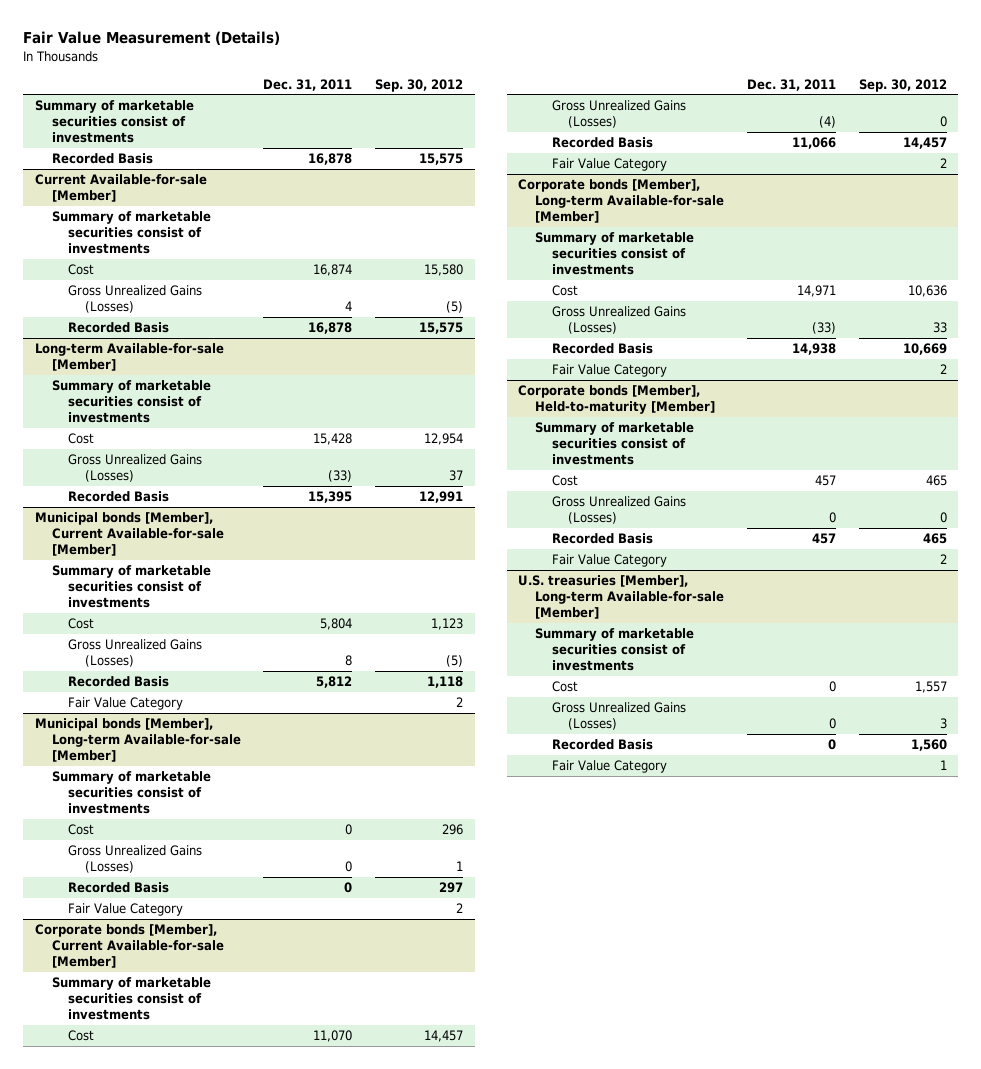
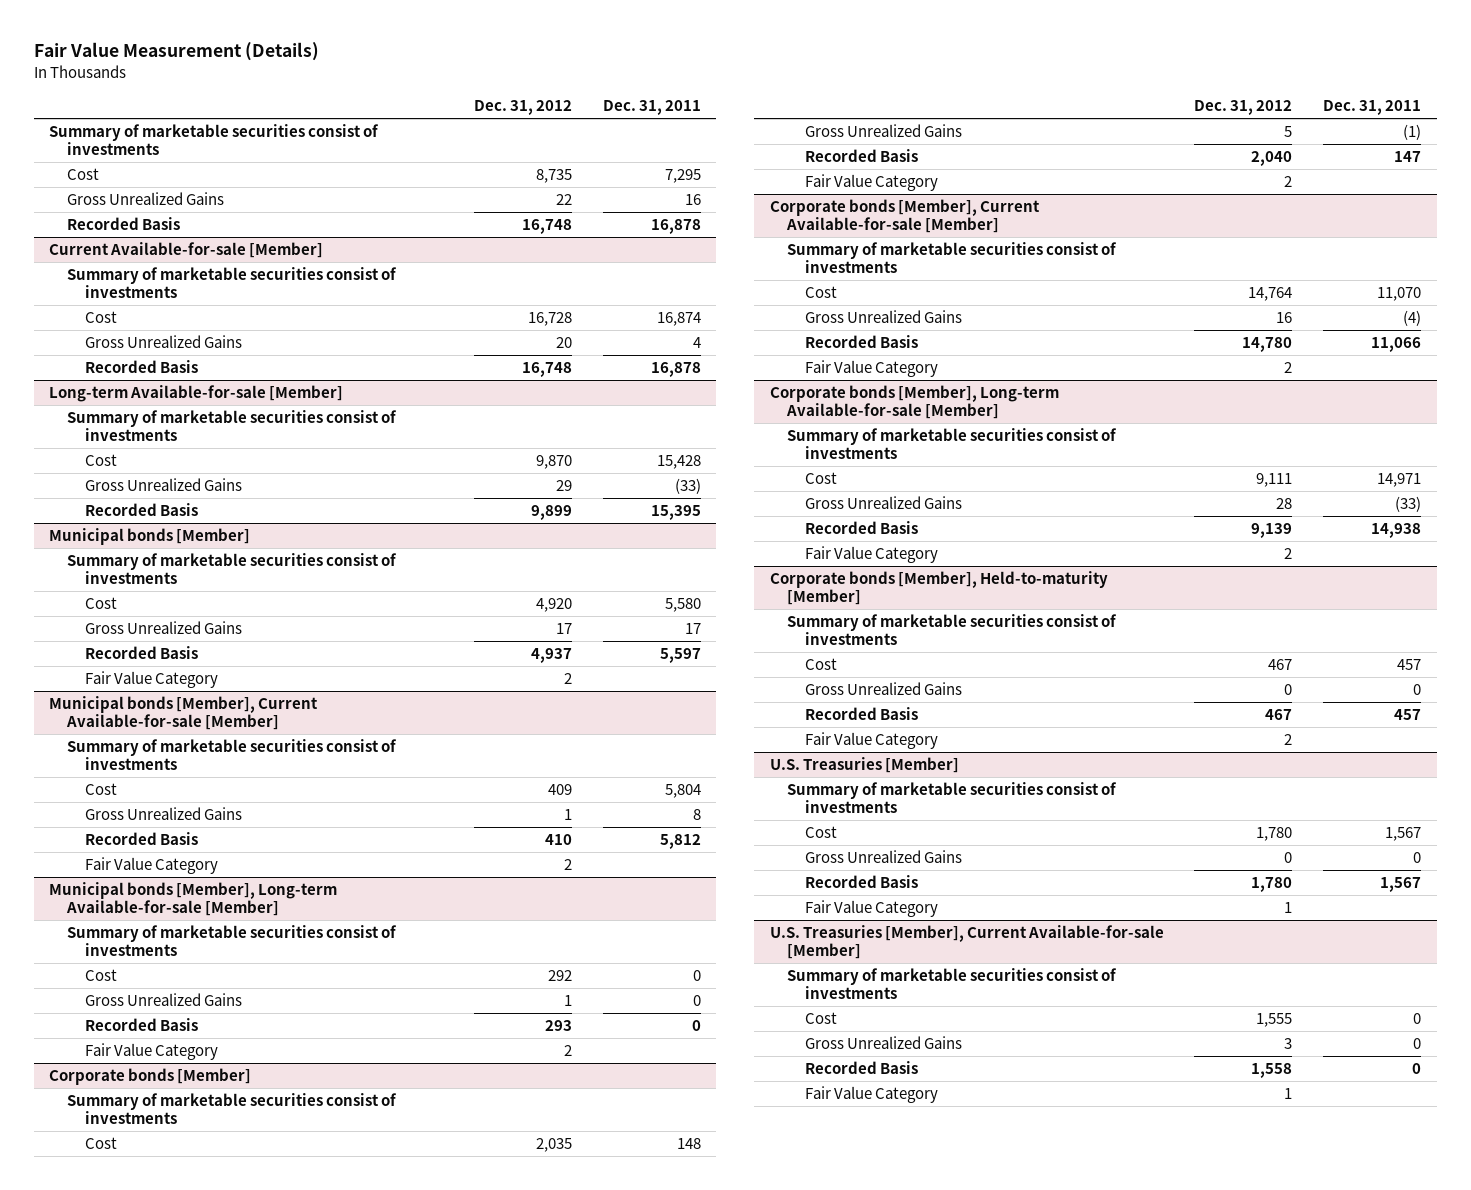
- | Dec. 31, 2011 | Sep. 30, 2012
+ | Dec. 31, 2012 | Dec. 31, 2011
+ Cost | 8,735 | 7,295
+ Gross Unrealized Gains | 22 | 16
@ Current Available-for-sale [Member]
- Gross Unrealized Gains (Losses) | 4 | (5)
+ Gross Unrealized Gains | 20 | 4
@ Long-term Available-for-sale [Member]
- Gross Unrealized Gains (Losses) | (33) | 37
+ Gross Unrealized Gains | 29 | (33)
+ Municipal bonds [Member]
+ Summary of marketable securities consist of investments
+ Cost | 4,920 | 5,580
+ Gross Unrealized Gains | 17 | 17
+ Recorded Basis | 4,937 | 5,597
+ Fair Value Category | 2 |
@ Municipal bonds [Member], Current Available-for-sale [Member]
- Gross Unrealized Gains (Losses) | 8 | (5)
+ Gross Unrealized Gains | 1 | 8
@ Municipal bonds [Member], Long-term Available-for-sale [Member]
- Gross Unrealized Gains (Losses) | 0 | 1
+ Gross Unrealized Gains | 1 | 0
+ Corporate bonds [Member]
+ Summary of marketable securities consist of investments
+ Cost | 2,035 | 148
+ Gross Unrealized Gains | 5 | (1)
+ Recorded Basis | 2,040 | 147
+ Fair Value Category | 2 |
@ Corporate bonds [Member], Current Available-for-sale [Member]
- Gross Unrealized Gains (Losses) | (4) | 0
+ Gross Unrealized Gains | 16 | (4)
@ Corporate bonds [Member], Long-term Available-for-sale [Member]
- Gross Unrealized Gains (Losses) | (33) | 33
+ Gross Unrealized Gains | 28 | (33)
@ Corporate bonds [Member], Held-to-maturity [Member]
- Gross Unrealized Gains (Losses) | 0 | 0
+ Gross Unrealized Gains | 0 | 0
- U.S. treasuries [Member], Long-term Available-for-sale [Member]
+ U.S. Treasuries [Member]
+ Cost | 1,780 | 1,567
+ Gross Unrealized Gains | 0 | 0
+ Recorded Basis | 1,780 | 1,567
+ Fair Value Category | 1 |
+ U.S. Treasuries [Member], Current Available-for-sale [Member]
+ Summary of marketable securities consist of investments
- Gross Unrealized Gains (Losses) | 0 | 3
+ Gross Unrealized Gains | 3 | 0

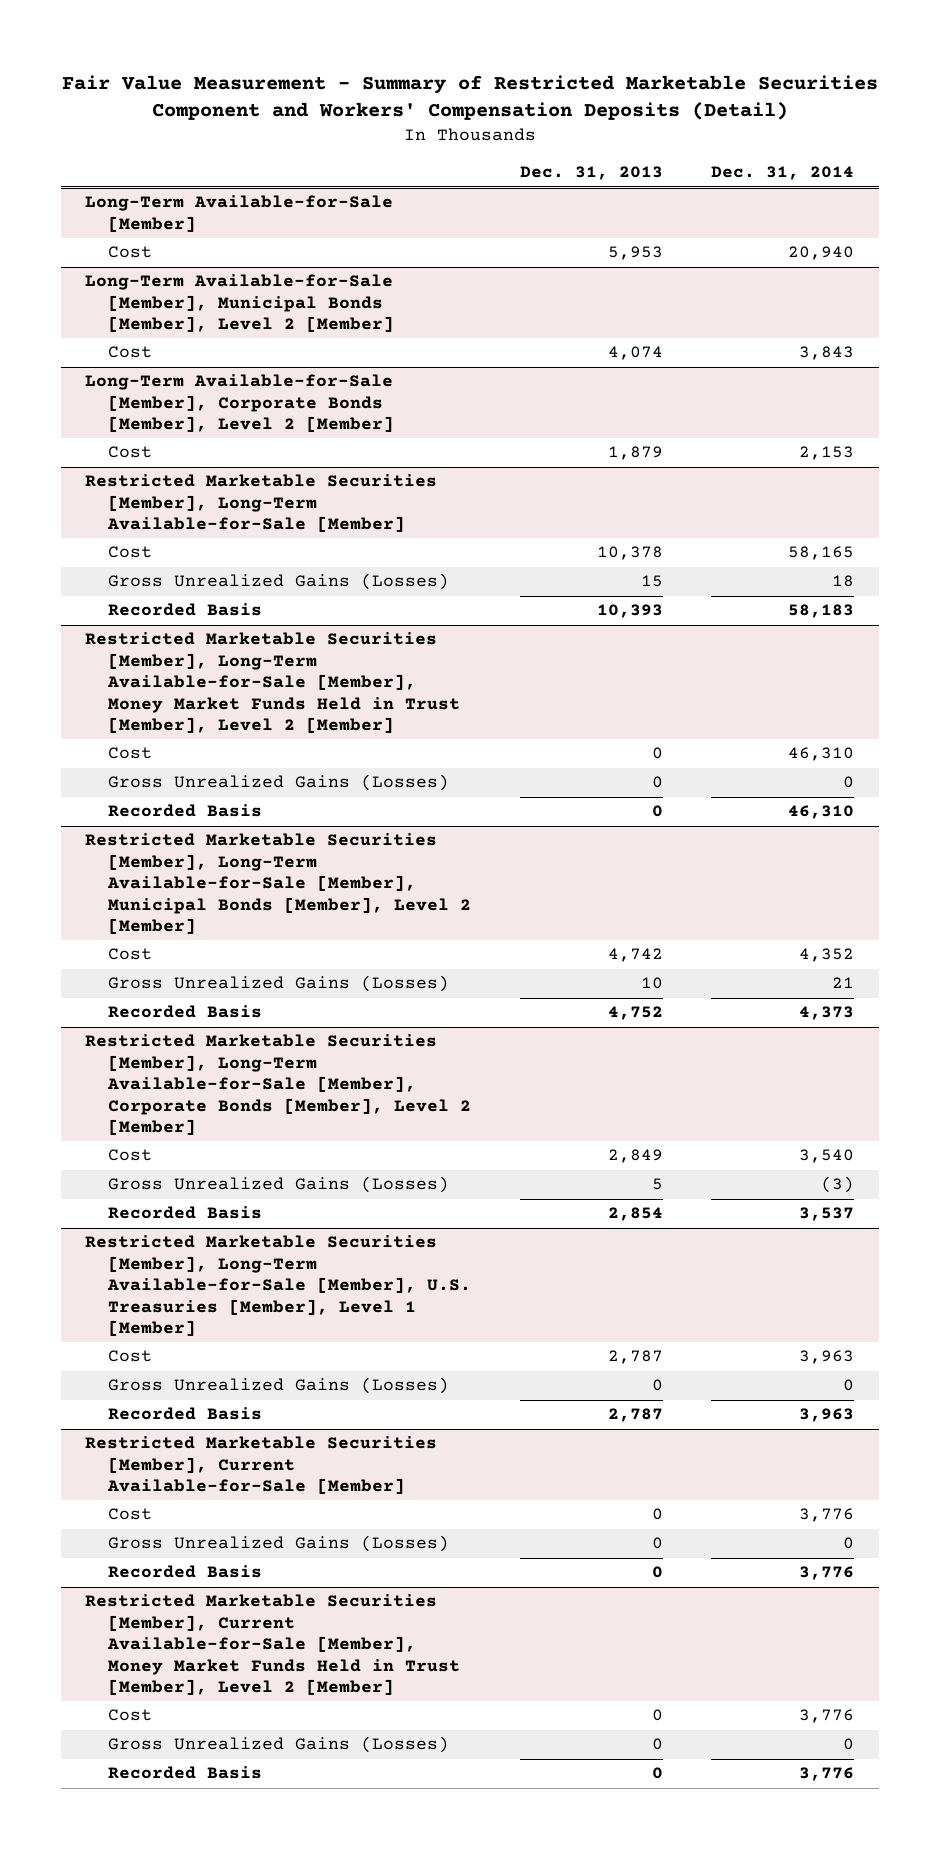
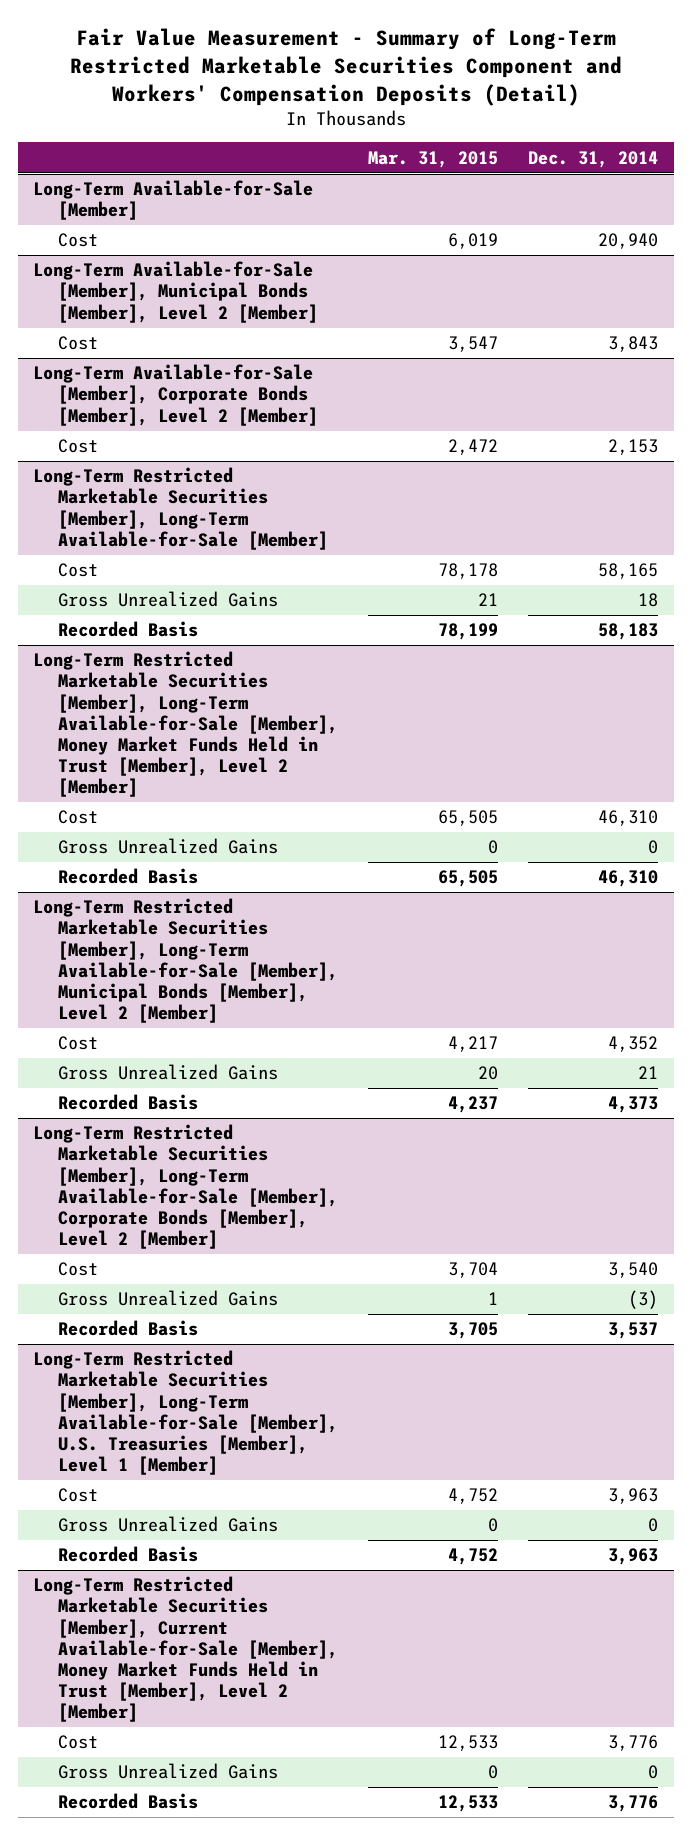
- Fair Value Measurement - Summary of Restricted Marketable Securities Component and Workers' Compensation Deposits (Detail)
+ Fair Value Measurement - Summary of Long-Term Restricted Marketable Securities Component and Workers' Compensation Deposits (Detail)
- | Dec. 31, 2013 | Dec. 31, 2014
+ | Mar. 31, 2015 | Dec. 31, 2014
- Restricted Marketable Securities [Member], Long-Term Available-for-Sale [Member]
+ Long-Term Restricted Marketable Securities [Member], Long-Term Available-for-Sale [Member]
- Gross Unrealized Gains (Losses) | 15 | 18
+ Gross Unrealized Gains | 21 | 18
- Restricted Marketable Securities [Member], Long-Term Available-for-Sale [Member], Money Market Funds Held in Trust [Member], Level 2 [Member]
+ Long-Term Restricted Marketable Securities [Member], Long-Term Available-for-Sale [Member], Money Market Funds Held in Trust [Member], Level 2 [Member]
- Gross Unrealized Gains (Losses) | 0 | 0
+ Gross Unrealized Gains | 0 | 0
- Restricted Marketable Securities [Member], Long-Term Available-for-Sale [Member], Municipal Bonds [Member], Level 2 [Member]
+ Long-Term Restricted Marketable Securities [Member], Long-Term Available-for-Sale [Member], Municipal Bonds [Member], Level 2 [Member]
- Gross Unrealized Gains (Losses) | 10 | 21
+ Gross Unrealized Gains | 20 | 21
- Restricted Marketable Securities [Member], Long-Term Available-for-Sale [Member], Corporate Bonds [Member], Level 2 [Member]
+ Long-Term Restricted Marketable Securities [Member], Long-Term Available-for-Sale [Member], Corporate Bonds [Member], Level 2 [Member]
- Gross Unrealized Gains (Losses) | 5 | (3)
+ Gross Unrealized Gains | 1 | (3)
- Restricted Marketable Securities [Member], Long-Term Available-for-Sale [Member], U.S. Treasuries [Member], Level 1 [Member]
+ Long-Term Restricted Marketable Securities [Member], Long-Term Available-for-Sale [Member], U.S. Treasuries [Member], Level 1 [Member]
- Gross Unrealized Gains (Losses) | 0 | 0
+ Gross Unrealized Gains | 0 | 0
- Restricted Marketable Securities [Member], Current Available-for-Sale [Member]
- Cost | 0 | 3,776
- Gross Unrealized Gains (Losses) | 0 | 0
- Recorded Basis | 0 | 3,776
- Restricted Marketable Securities [Member], Current Available-for-Sale [Member], Money Market Funds Held in Trust [Member], Level 2 [Member]
+ Long-Term Restricted Marketable Securities [Member], Current Available-for-Sale [Member], Money Market Funds Held in Trust [Member], Level 2 [Member]
- Gross Unrealized Gains (Losses) | 0 | 0
+ Gross Unrealized Gains | 0 | 0

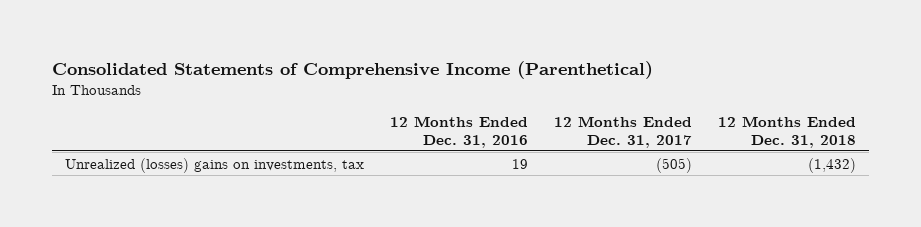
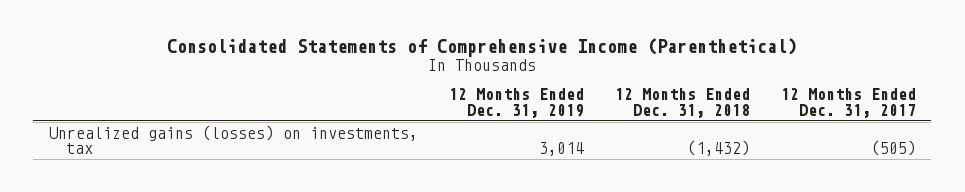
- | 12 Months Ended Dec. 31, 2016 | 12 Months Ended Dec. 31, 2017 | 12 Months Ended Dec. 31, 2018
+ | 12 Months Ended Dec. 31, 2019 | 12 Months Ended Dec. 31, 2018 | 12 Months Ended Dec. 31, 2017
- Unrealized (losses) gains on investments, tax | 19 | (505) | (1,432)
+ Unrealized gains (losses) on investments, tax | 3,014 | (1,432) | (505)

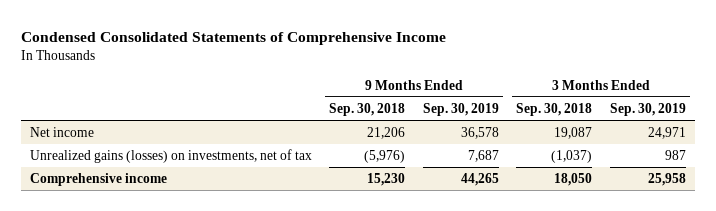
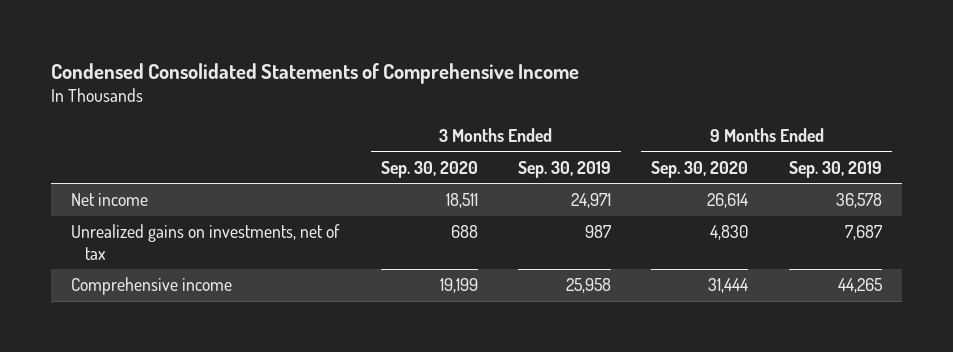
- | 9 Months Ended Sep. 30, 2018 | 9 Months Ended Sep. 30, 2019 | 3 Months Ended Sep. 30, 2018 | 3 Months Ended Sep. 30, 2019
+ | 3 Months Ended Sep. 30, 2020 | 3 Months Ended Sep. 30, 2019 | 9 Months Ended Sep. 30, 2020 | 9 Months Ended Sep. 30, 2019
- Unrealized gains (losses) on investments, net of tax | (5,976) | 7,687 | (1,037) | 987
+ Unrealized gains on investments, net of tax | 688 | 987 | 4,830 | 7,687

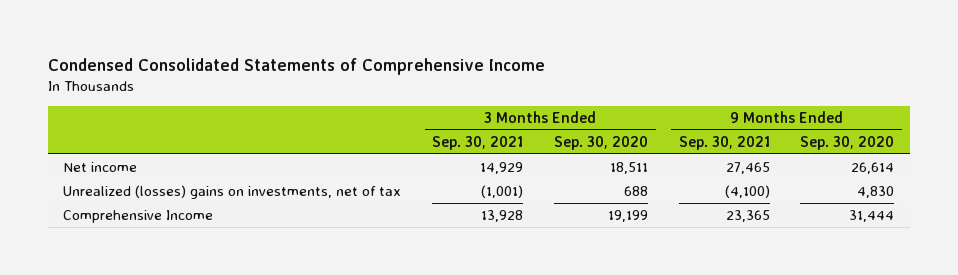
- | 3 Months Ended Sep. 30, 2020 | 3 Months Ended Sep. 30, 2019 | 9 Months Ended Sep. 30, 2020 | 9 Months Ended Sep. 30, 2019
+ | 3 Months Ended Sep. 30, 2021 | 3 Months Ended Sep. 30, 2020 | 9 Months Ended Sep. 30, 2021 | 9 Months Ended Sep. 30, 2020
- Unrealized gains on investments, net of tax | 688 | 987 | 4,830 | 7,687
- Comprehensive income | 19,199 | 25,958 | 31,444 | 44,265
+ Unrealized (losses) gains on investments, net of tax | (1,001) | 688 | (4,100) | 4,830
+ Comprehensive Income | 13,928 | 19,199 | 23,365 | 31,444

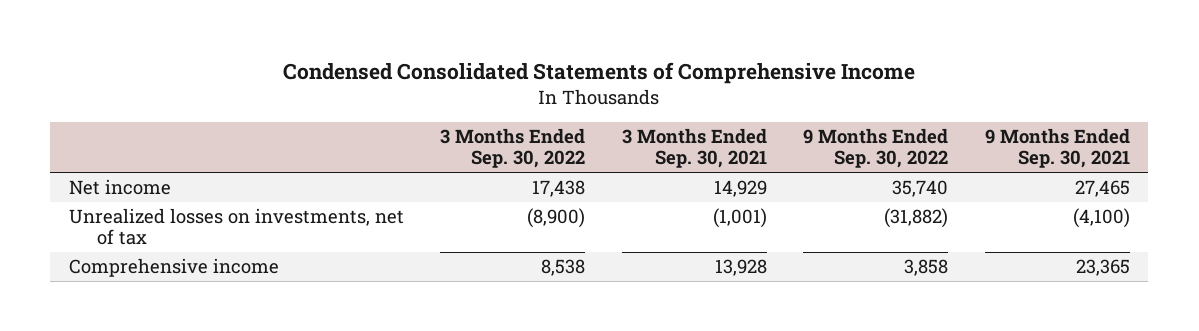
- | 3 Months Ended Sep. 30, 2021 | 3 Months Ended Sep. 30, 2020 | 9 Months Ended Sep. 30, 2021 | 9 Months Ended Sep. 30, 2020
+ | 3 Months Ended Sep. 30, 2022 | 3 Months Ended Sep. 30, 2021 | 9 Months Ended Sep. 30, 2022 | 9 Months Ended Sep. 30, 2021
- Unrealized (losses) gains on investments, net of tax | (1,001) | 688 | (4,100) | 4,830
- Comprehensive Income | 13,928 | 19,199 | 23,365 | 31,444
+ Unrealized losses on investments, net of tax | (8,900) | (1,001) | (31,882) | (4,100)
+ Comprehensive income | 8,538 | 13,928 | 3,858 | 23,365

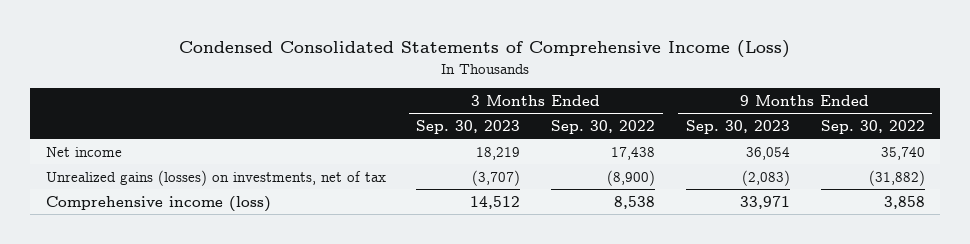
- Condensed Consolidated Statements of Comprehensive Income
+ Condensed Consolidated Statements of Comprehensive Income (Loss)
- | 3 Months Ended Sep. 30, 2022 | 3 Months Ended Sep. 30, 2021 | 9 Months Ended Sep. 30, 2022 | 9 Months Ended Sep. 30, 2021
+ | 3 Months Ended Sep. 30, 2023 | 3 Months Ended Sep. 30, 2022 | 9 Months Ended Sep. 30, 2023 | 9 Months Ended Sep. 30, 2022
- Unrealized losses on investments, net of tax | (8,900) | (1,001) | (31,882) | (4,100)
- Comprehensive income | 8,538 | 13,928 | 3,858 | 23,365
+ Unrealized gains (losses) on investments, net of tax | (3,707) | (8,900) | (2,083) | (31,882)
+ Comprehensive income (loss) | 14,512 | 8,538 | 33,971 | 3,858

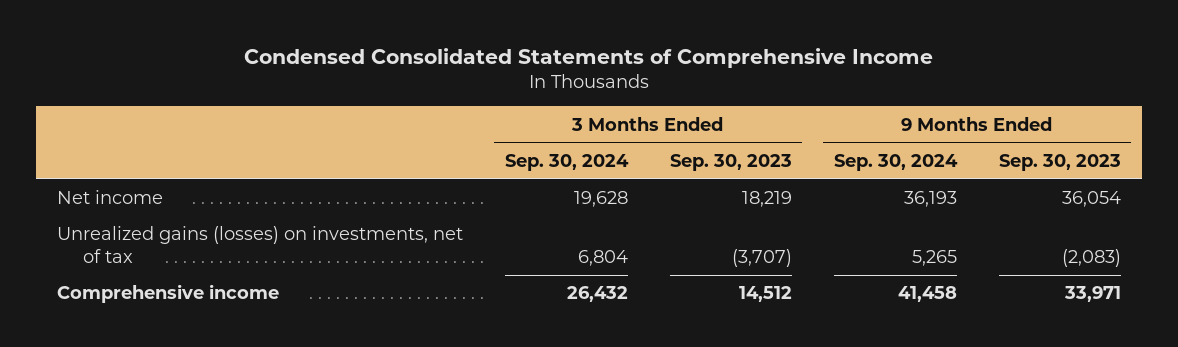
- Condensed Consolidated Statements of Comprehensive Income (Loss)
+ Condensed Consolidated Statements of Comprehensive Income
- | 3 Months Ended Sep. 30, 2023 | 3 Months Ended Sep. 30, 2022 | 9 Months Ended Sep. 30, 2023 | 9 Months Ended Sep. 30, 2022
+ | 3 Months Ended Sep. 30, 2024 | 3 Months Ended Sep. 30, 2023 | 9 Months Ended Sep. 30, 2024 | 9 Months Ended Sep. 30, 2023
- Comprehensive income (loss) | 14,512 | 8,538 | 33,971 | 3,858
+ Comprehensive income | 26,432 | 14,512 | 41,458 | 33,971

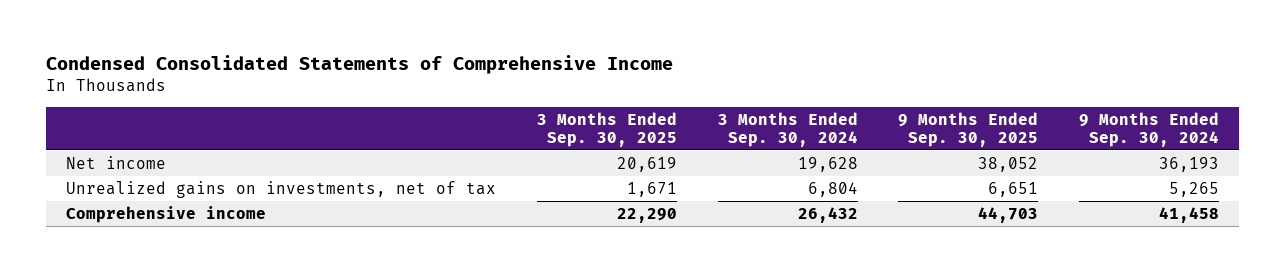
- | 3 Months Ended Sep. 30, 2024 | 3 Months Ended Sep. 30, 2023 | 9 Months Ended Sep. 30, 2024 | 9 Months Ended Sep. 30, 2023
+ | 3 Months Ended Sep. 30, 2025 | 3 Months Ended Sep. 30, 2024 | 9 Months Ended Sep. 30, 2025 | 9 Months Ended Sep. 30, 2024
- Unrealized gains (losses) on investments, net of tax | 6,804 | (3,707) | 5,265 | (2,083)
+ Unrealized gains on investments, net of tax | 1,671 | 6,804 | 6,651 | 5,265

